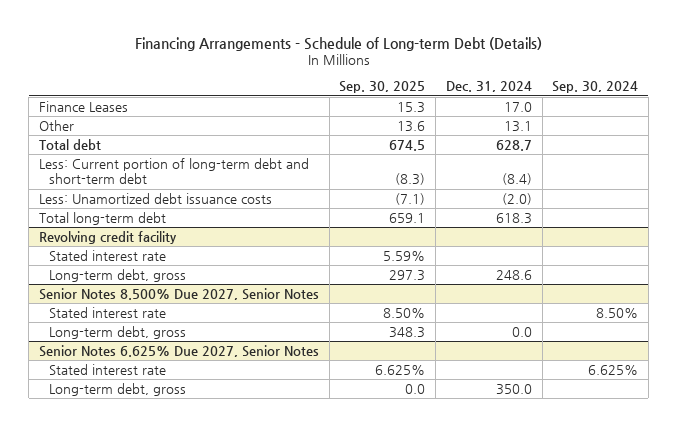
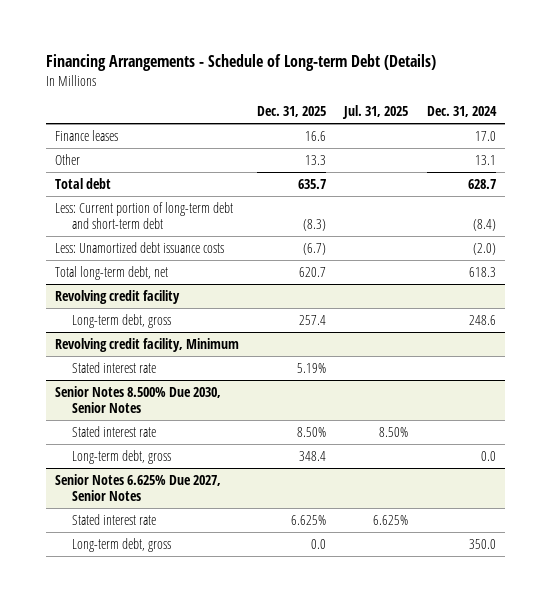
- | Sep. 30, 2025 | Dec. 31, 2024 | Sep. 30, 2024
+ | Dec. 31, 2025 | Jul. 31, 2025 | Dec. 31, 2024
- Finance Leases | 15.3 | 17.0 |
+ Finance leases | 16.6 | | 17.0
- Total long-term debt | 659.1 | 618.3 |
+ Total long-term debt, net | 620.7 | | 618.3
@ Revolving credit facility
- Stated interest rate | 5.59% | |
- Senior Notes 8.500% Due 2027, Senior Notes
+ Revolving credit facility, Minimum
+ Senior Notes 8.500% Due 2030, Senior Notes
+ Stated interest rate | 8.50% | 8.50% |

